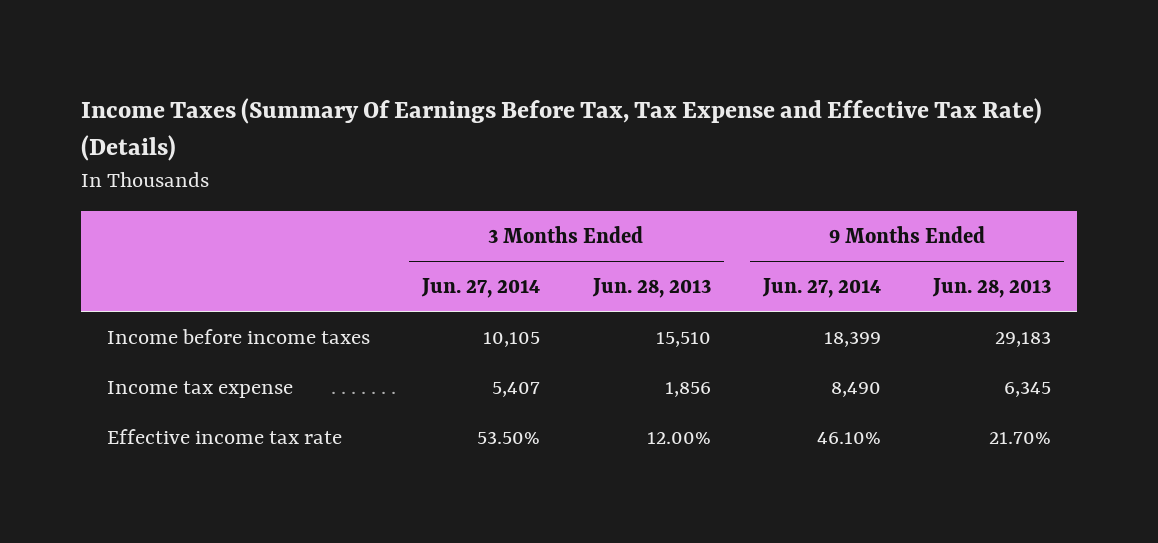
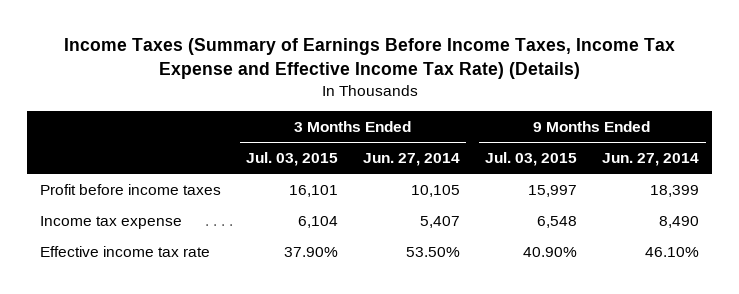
- Income Taxes (Summary Of Earnings Before Tax, Tax Expense and Effective Tax Rate) (Details)
+ Income Taxes (Summary of Earnings Before Income Taxes, Income Tax Expense and Effective Income Tax Rate) (Details)
- | 3 Months Ended Jun. 27, 2014 | 3 Months Ended Jun. 28, 2013 | 9 Months Ended Jun. 27, 2014 | 9 Months Ended Jun. 28, 2013
+ | 3 Months Ended Jul. 03, 2015 | 3 Months Ended Jun. 27, 2014 | 9 Months Ended Jul. 03, 2015 | 9 Months Ended Jun. 27, 2014
- Income before income taxes | 10,105 | 15,510 | 18,399 | 29,183
+ Profit before income taxes | 16,101 | 10,105 | 15,997 | 18,399

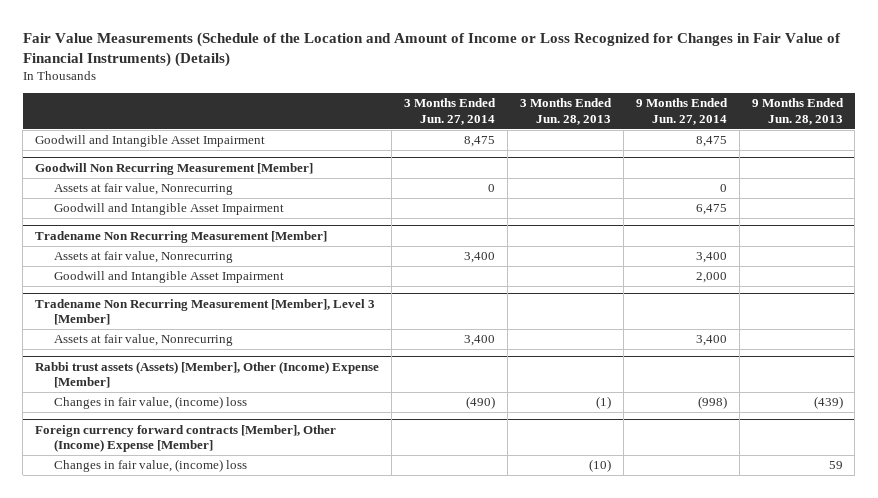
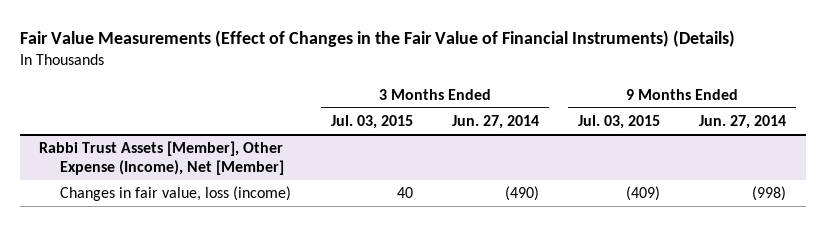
- Fair Value Measurements (Schedule of the Location and Amount of Income or Loss Recognized for Changes in Fair Value of Financial Instruments) (Details)
+ Fair Value Measurements (Effect of Changes in the Fair Value of Financial Instruments) (Details)
- | 3 Months Ended Jun. 27, 2014 | 3 Months Ended Jun. 28, 2013 | 9 Months Ended Jun. 27, 2014 | 9 Months Ended Jun. 28, 2013
+ | 3 Months Ended Jul. 03, 2015 | 3 Months Ended Jun. 27, 2014 | 9 Months Ended Jul. 03, 2015 | 9 Months Ended Jun. 27, 2014
- Goodwill and Intangible Asset Impairment | 8,475 | | 8,475 |
- Goodwill Non Recurring Measurement [Member]
- Assets at fair value, Nonrecurring | 0 | | 0 |
- Goodwill and Intangible Asset Impairment | | | 6,475 |
- Tradename Non Recurring Measurement [Member]
- Assets at fair value, Nonrecurring | 3,400 | | 3,400 |
- Goodwill and Intangible Asset Impairment | | | 2,000 |
- Tradename Non Recurring Measurement [Member], Level 3 [Member]
- Assets at fair value, Nonrecurring | 3,400 | | 3,400 |
- Rabbi trust assets (Assets) [Member], Other (Income) Expense [Member]
- Changes in fair value, (income) loss | (490) | (1) | (998) | (439)
- Foreign currency forward contracts [Member], Other (Income) Expense [Member]
- Changes in fair value, (income) loss | | (10) | | 59
+ Rabbi Trust Assets [Member], Other Expense (Income), Net [Member]
+ Changes in fair value, loss (income) | 40 | (490) | (409) | (998)

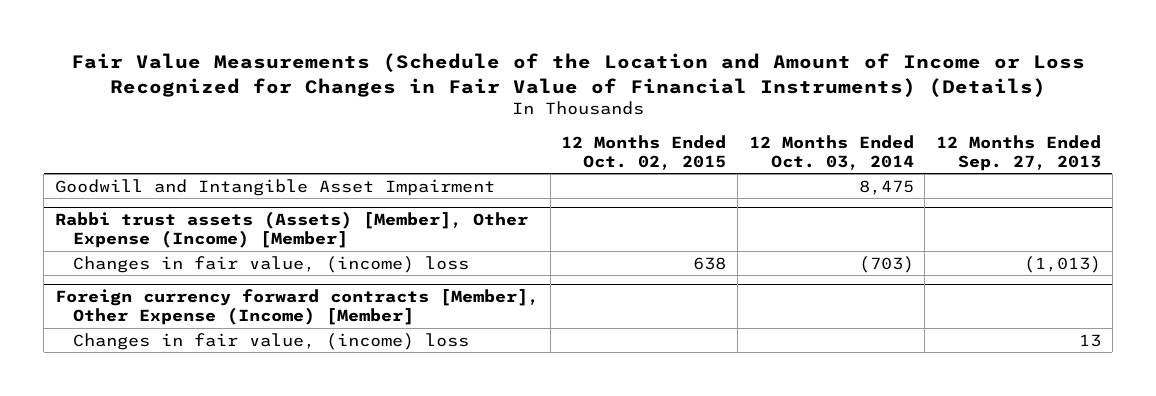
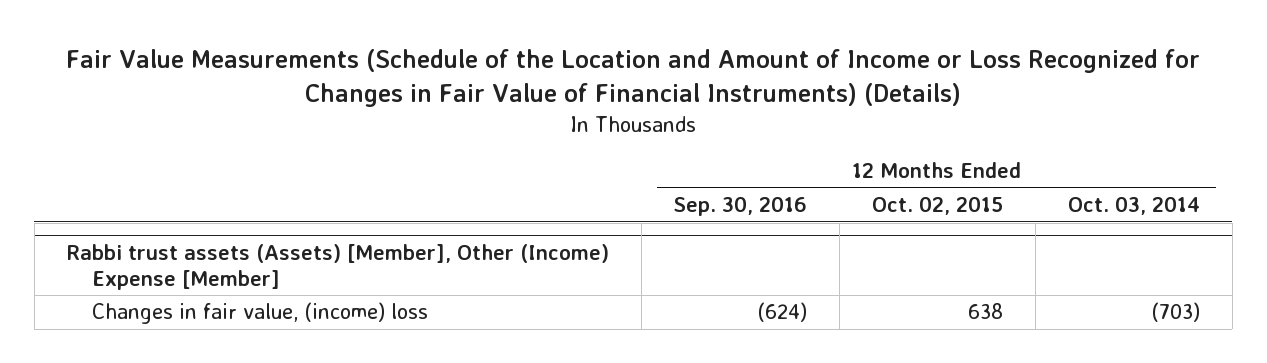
- | 12 Months Ended Oct. 02, 2015 | 12 Months Ended Oct. 03, 2014 | 12 Months Ended Sep. 27, 2013
+ | 12 Months Ended Sep. 30, 2016 | 12 Months Ended Oct. 02, 2015 | 12 Months Ended Oct. 03, 2014
- Goodwill and Intangible Asset Impairment | | 8,475 |
- Rabbi trust assets (Assets) [Member], Other Expense (Income) [Member]
+ Rabbi trust assets (Assets) [Member], Other (Income) Expense [Member]
- Foreign currency forward contracts [Member], Other Expense (Income) [Member]
- Changes in fair value, (income) loss | | | 13

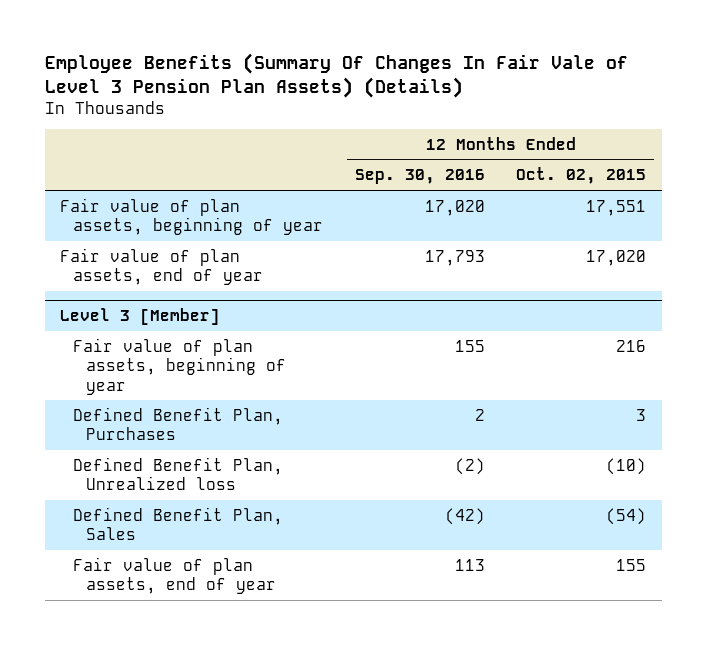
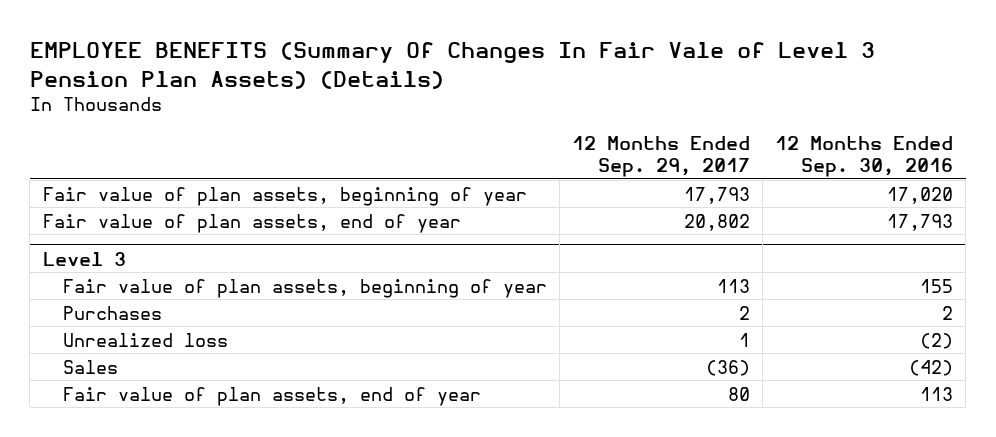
- Employee Benefits (Summary Of Changes In Fair Vale of Level 3 Pension Plan Assets) (Details)
+ EMPLOYEE BENEFITS (Summary Of Changes In Fair Vale of Level 3 Pension Plan Assets) (Details)
- | 12 Months Ended Sep. 30, 2016 | 12 Months Ended Oct. 02, 2015
+ | 12 Months Ended Sep. 29, 2017 | 12 Months Ended Sep. 30, 2016
- Level 3 [Member]
+ Level 3
- Defined Benefit Plan, Purchases | 2 | 3
- Defined Benefit Plan, Unrealized loss | (2) | (10)
- Defined Benefit Plan, Sales | (42) | (54)
+ Purchases | 2 | 2
+ Unrealized loss | 1 | (2)
+ Sales | (36) | (42)

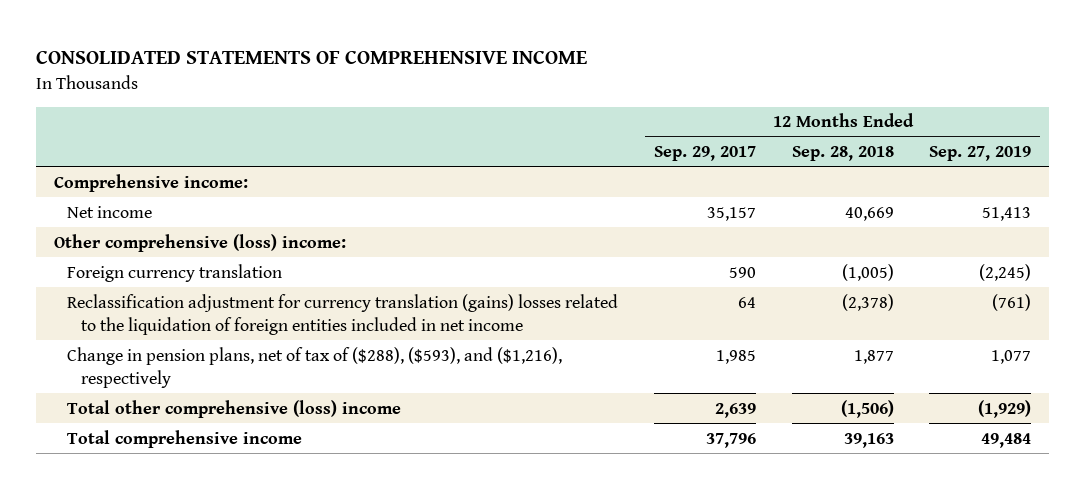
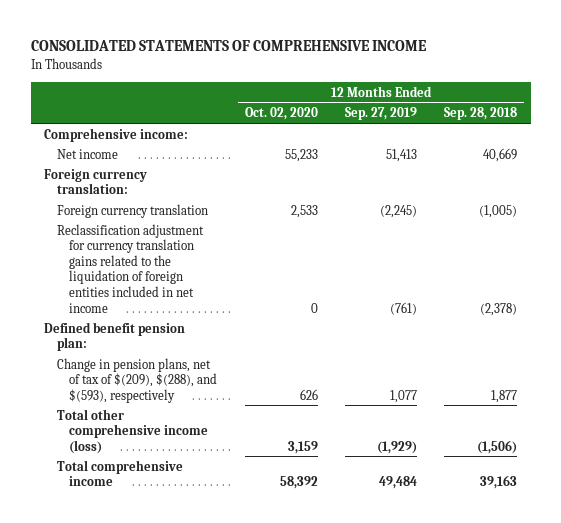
- | 12 Months Ended Sep. 29, 2017 | 12 Months Ended Sep. 28, 2018 | 12 Months Ended Sep. 27, 2019
+ | 12 Months Ended Oct. 02, 2020 | 12 Months Ended Sep. 27, 2019 | 12 Months Ended Sep. 28, 2018
- Other comprehensive (loss) income:
+ Foreign currency translation:
- Reclassification adjustment for currency translation (gains) losses related to the liquidation of foreign entities included in net income | 64 | (2,378) | (761)
- Change in pension plans, net of tax of ($288), ($593), and ($1,216), respectively | 1,985 | 1,877 | 1,077
- Total other comprehensive (loss) income | 2,639 | (1,506) | (1,929)
+ Reclassification adjustment for currency translation gains related to the liquidation of foreign entities included in net income | 0 | (761) | (2,378)
+ Defined benefit pension plan:
+ Change in pension plans, net of tax of $(209), $(288), and $(593), respectively | 626 | 1,077 | 1,877
+ Total other comprehensive income (loss) | 3,159 | (1,929) | (1,506)

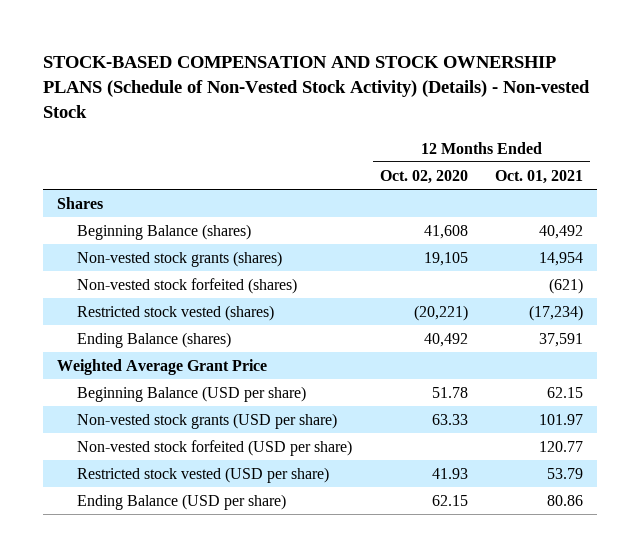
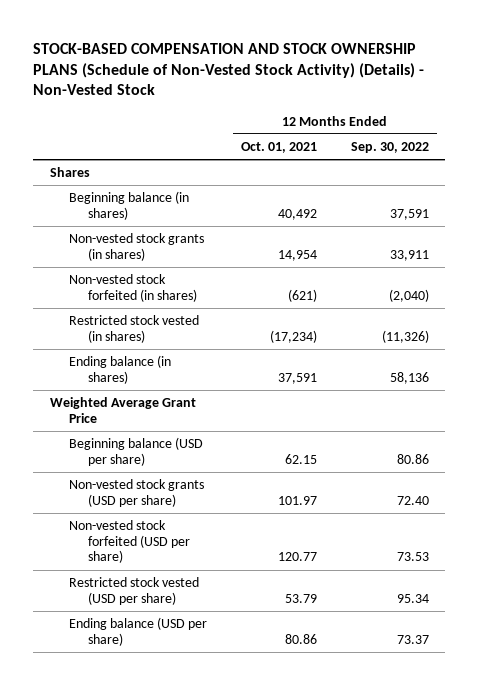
- STOCK-BASED COMPENSATION AND STOCK OWNERSHIP PLANS (Schedule of Non-Vested Stock Activity) (Details) - Non-vested Stock
+ STOCK-BASED COMPENSATION AND STOCK OWNERSHIP PLANS (Schedule of Non-Vested Stock Activity) (Details) - Non-Vested Stock
- | 12 Months Ended Oct. 02, 2020 | 12 Months Ended Oct. 01, 2021
+ | 12 Months Ended Oct. 01, 2021 | 12 Months Ended Sep. 30, 2022
- Beginning Balance (shares) | 41,608 | 40,492
- Non-vested stock grants (shares) | 19,105 | 14,954
- Non-vested stock forfeited (shares) | | (621)
- Restricted stock vested (shares) | (20,221) | (17,234)
- Ending Balance (shares) | 40,492 | 37,591
+ Beginning balance (in shares) | 40,492 | 37,591
+ Non-vested stock grants (in shares) | 14,954 | 33,911
+ Non-vested stock forfeited (in shares) | (621) | (2,040)
+ Restricted stock vested (in shares) | (17,234) | (11,326)
+ Ending balance (in shares) | 37,591 | 58,136
- Beginning Balance (USD per share) | 51.78 | 62.15
+ Beginning balance (USD per share) | 62.15 | 80.86
- Ending Balance (USD per share) | 62.15 | 80.86
+ Ending balance (USD per share) | 80.86 | 73.37

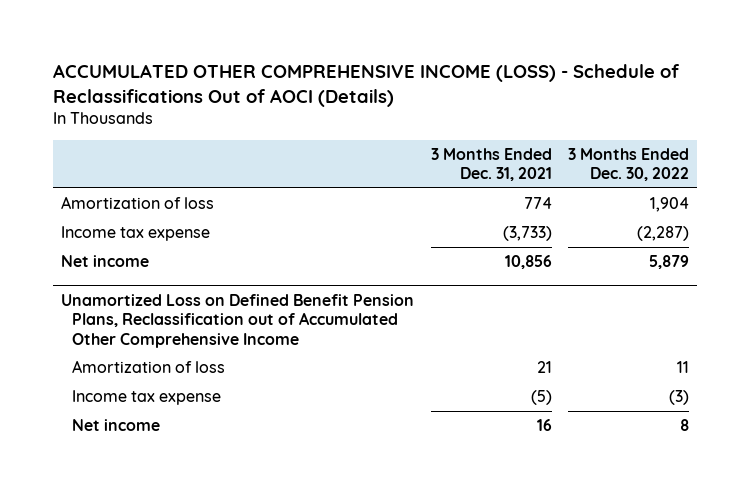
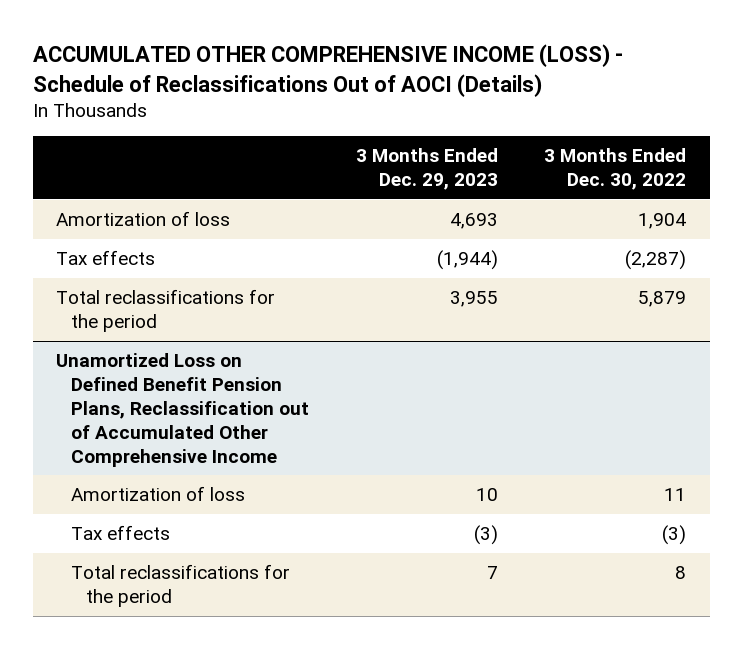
- | 3 Months Ended Dec. 31, 2021 | 3 Months Ended Dec. 30, 2022
+ | 3 Months Ended Dec. 29, 2023 | 3 Months Ended Dec. 30, 2022
- Income tax expense | (3,733) | (2,287)
- Net income | 10,856 | 5,879
+ Tax effects | (1,944) | (2,287)
+ Total reclassifications for the period | 3,955 | 5,879
@ Unamortized Loss on Defined Benefit Pension Plans, Reclassification out of Accumulated Other Comprehensive Income
- Income tax expense | (5) | (3)
- Net income | 16 | 8
+ Tax effects | (3) | (3)
+ Total reclassifications for the period | 7 | 8

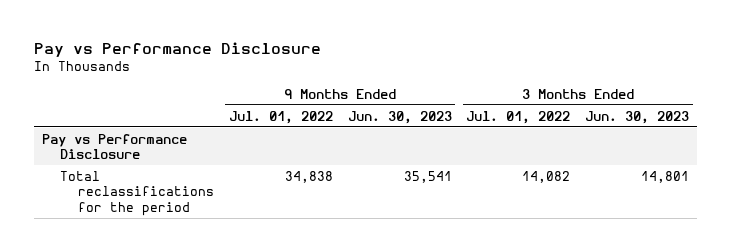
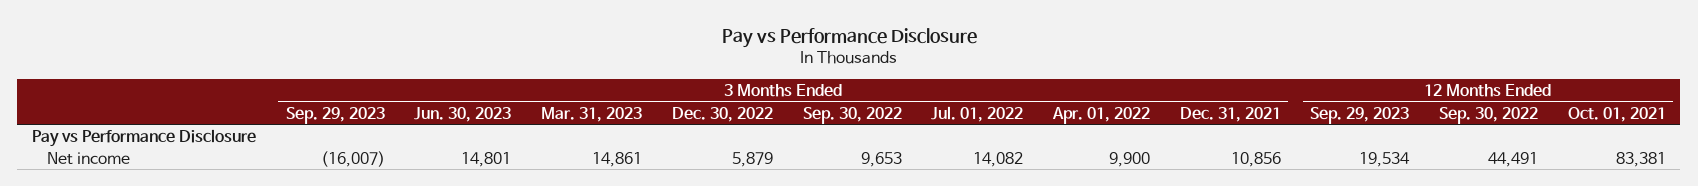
- | 9 Months Ended Jul. 01, 2022 | 9 Months Ended Jun. 30, 2023 | 3 Months Ended Jul. 01, 2022 | 3 Months Ended Jun. 30, 2023
+ | 3 Months Ended Sep. 29, 2023 | 3 Months Ended Jun. 30, 2023 | 3 Months Ended Mar. 31, 2023 | 3 Months Ended Dec. 30, 2022 | 3 Months Ended Sep. 30, 2022 | 3 Months Ended Jul. 01, 2022 | 3 Months Ended Apr. 01, 2022 | 3 Months Ended Dec. 31, 2021 | 12 Months Ended Sep. 29, 2023 | 12 Months Ended Sep. 30, 2022 | 12 Months Ended Oct. 01, 2021
- Total reclassifications for the period | 34,838 | 35,541 | 14,082 | 14,801
+ Net income | (16,007) | 14,801 | 14,861 | 5,879 | 9,653 | 14,082 | 9,900 | 10,856 | 19,534 | 44,491 | 83,381

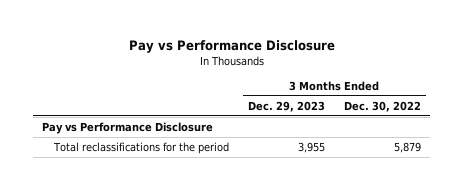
- | 3 Months Ended Sep. 29, 2023 | 3 Months Ended Jun. 30, 2023 | 3 Months Ended Mar. 31, 2023 | 3 Months Ended Dec. 30, 2022 | 3 Months Ended Sep. 30, 2022 | 3 Months Ended Jul. 01, 2022 | 3 Months Ended Apr. 01, 2022 | 3 Months Ended Dec. 31, 2021 | 12 Months Ended Sep. 29, 2023 | 12 Months Ended Sep. 30, 2022 | 12 Months Ended Oct. 01, 2021
+ | 3 Months Ended Dec. 29, 2023 | 3 Months Ended Dec. 30, 2022
- Net income | (16,007) | 14,801 | 14,861 | 5,879 | 9,653 | 14,082 | 9,900 | 10,856 | 19,534 | 44,491 | 83,381
+ Total reclassifications for the period | 3,955 | 5,879

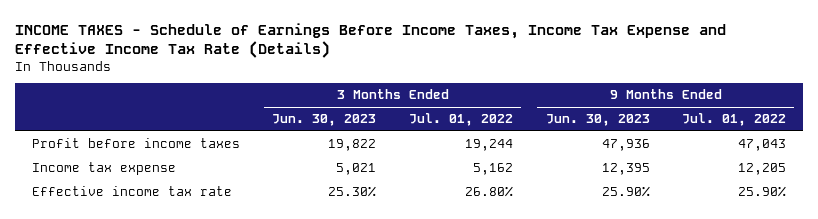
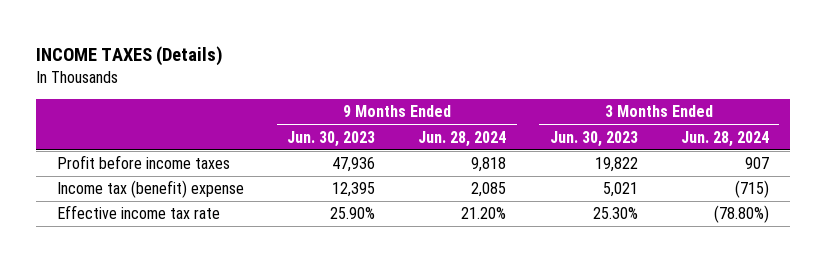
- INCOME TAXES - Schedule of Earnings Before Income Taxes, Income Tax Expense and Effective Income Tax Rate (Details)
+ INCOME TAXES (Details)
- | 3 Months Ended Jun. 30, 2023 | 3 Months Ended Jul. 01, 2022 | 9 Months Ended Jun. 30, 2023 | 9 Months Ended Jul. 01, 2022
+ | 9 Months Ended Jun. 30, 2023 | 9 Months Ended Jun. 28, 2024 | 3 Months Ended Jun. 30, 2023 | 3 Months Ended Jun. 28, 2024
- Income tax expense | 5,021 | 5,162 | 12,395 | 12,205
+ Income tax (benefit) expense | 12,395 | 2,085 | 5,021 | (715)

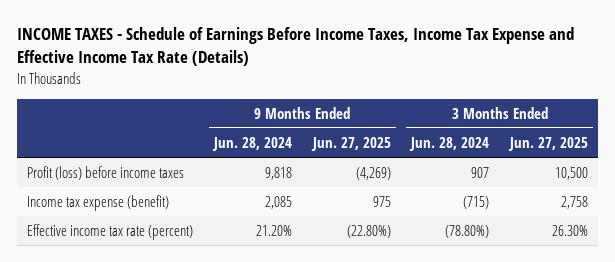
- INCOME TAXES (Details)
+ INCOME TAXES - Schedule of Earnings Before Income Taxes, Income Tax Expense and Effective Income Tax Rate (Details)
- | 9 Months Ended Jun. 30, 2023 | 9 Months Ended Jun. 28, 2024 | 3 Months Ended Jun. 30, 2023 | 3 Months Ended Jun. 28, 2024
+ | 9 Months Ended Jun. 28, 2024 | 9 Months Ended Jun. 27, 2025 | 3 Months Ended Jun. 28, 2024 | 3 Months Ended Jun. 27, 2025
- Profit before income taxes | 47,936 | 9,818 | 19,822 | 907
- Income tax (benefit) expense | 12,395 | 2,085 | 5,021 | (715)
- Effective income tax rate | 25.90% | 21.20% | 25.30% | (78.80%)
+ Profit (loss) before income taxes | 9,818 | (4,269) | 907 | 10,500
+ Income tax expense (benefit) | 2,085 | 975 | (715) | 2,758
+ Effective income tax rate (percent) | 21.20% | (22.80%) | (78.80%) | 26.30%

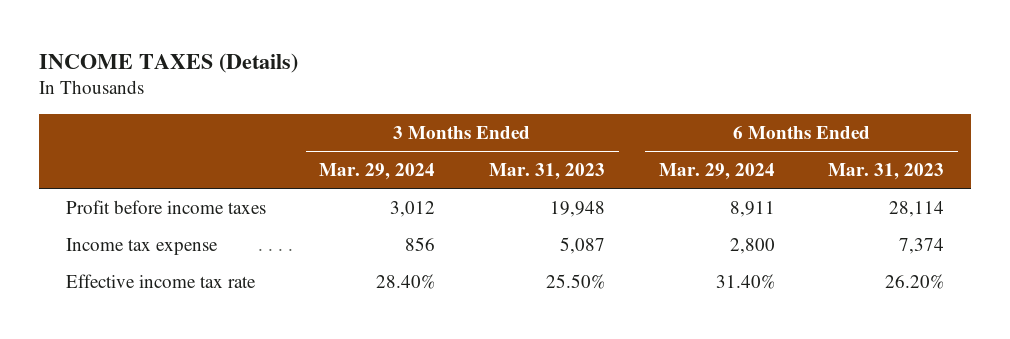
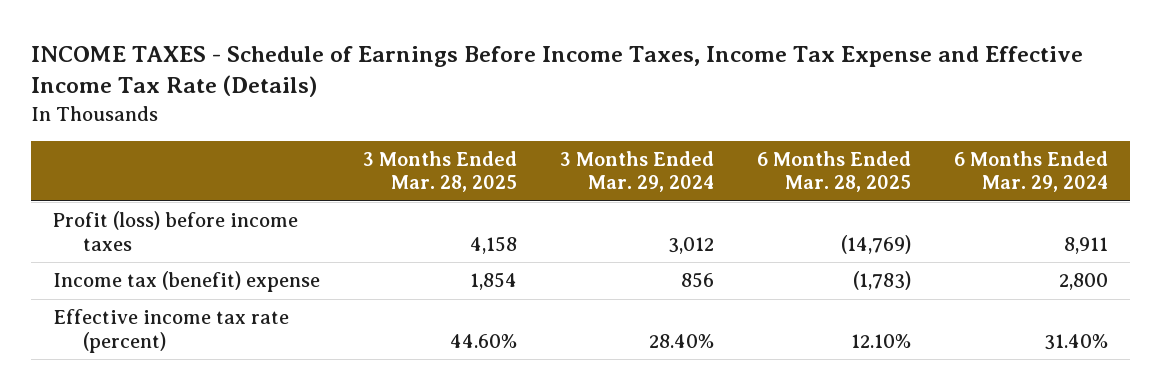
- INCOME TAXES (Details)
+ INCOME TAXES - Schedule of Earnings Before Income Taxes, Income Tax Expense and Effective Income Tax Rate (Details)
- | 3 Months Ended Mar. 29, 2024 | 3 Months Ended Mar. 31, 2023 | 6 Months Ended Mar. 29, 2024 | 6 Months Ended Mar. 31, 2023
+ | 3 Months Ended Mar. 28, 2025 | 3 Months Ended Mar. 29, 2024 | 6 Months Ended Mar. 28, 2025 | 6 Months Ended Mar. 29, 2024
- Profit before income taxes | 3,012 | 19,948 | 8,911 | 28,114
- Income tax expense | 856 | 5,087 | 2,800 | 7,374
- Effective income tax rate | 28.40% | 25.50% | 31.40% | 26.20%
+ Profit (loss) before income taxes | 4,158 | 3,012 | (14,769) | 8,911
+ Income tax (benefit) expense | 1,854 | 856 | (1,783) | 2,800
+ Effective income tax rate (percent) | 44.60% | 28.40% | 12.10% | 31.40%

